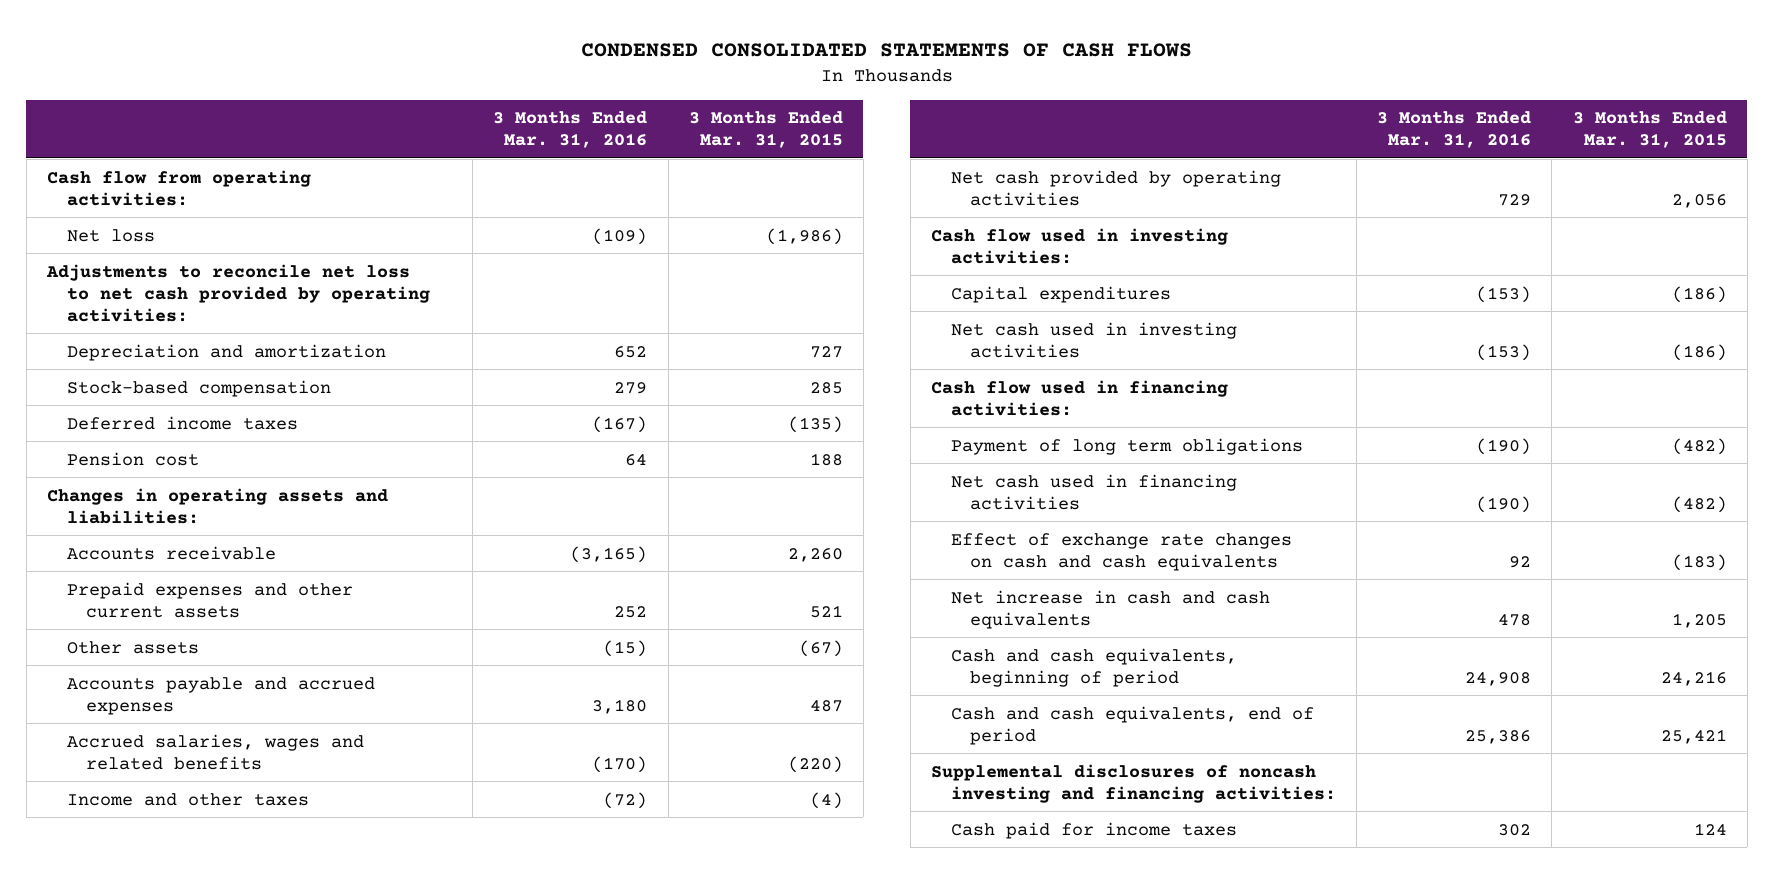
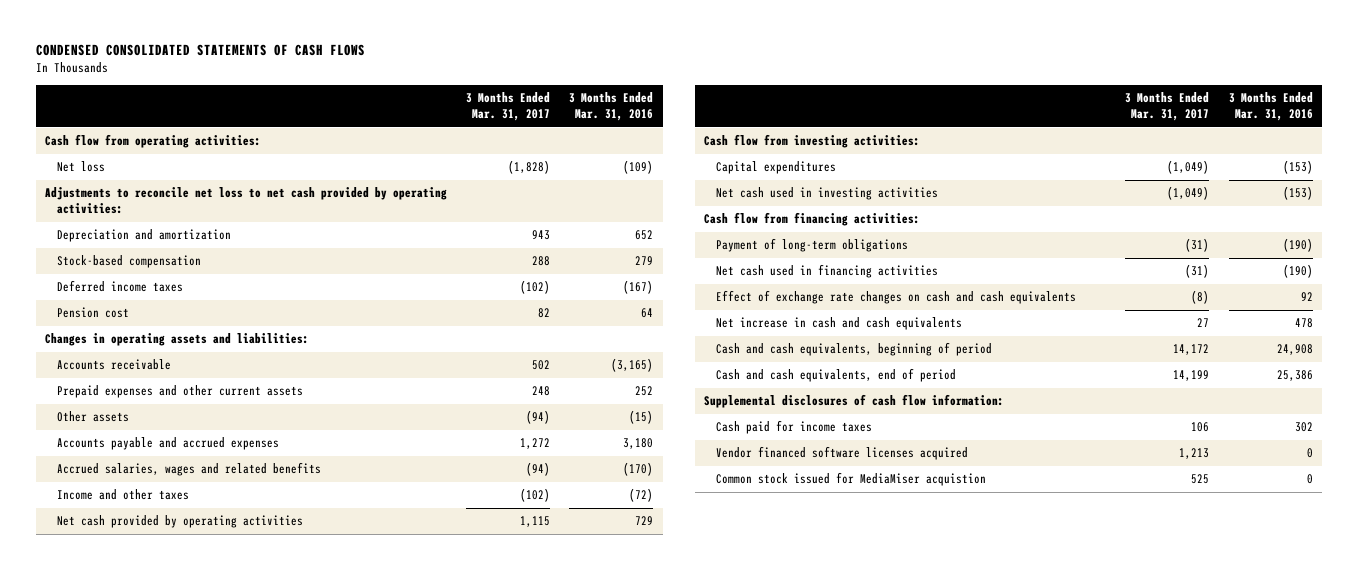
- | 3 Months Ended Mar. 31, 2016 | 3 Months Ended Mar. 31, 2015
+ | 3 Months Ended Mar. 31, 2017 | 3 Months Ended Mar. 31, 2016
- Cash flow used in investing activities:
+ Cash flow from investing activities:
- Cash flow used in financing activities:
- Payment of long term obligations | (190) | (482)
+ Cash flow from financing activities:
+ Payment of long-term obligations | (31) | (190)
- Supplemental disclosures of noncash investing and financing activities:
+ Supplemental disclosures of cash flow information:
+ Vendor financed software licenses acquired | 1,213 | 0
+ Common stock issued for MediaMiser acquistion | 525 | 0

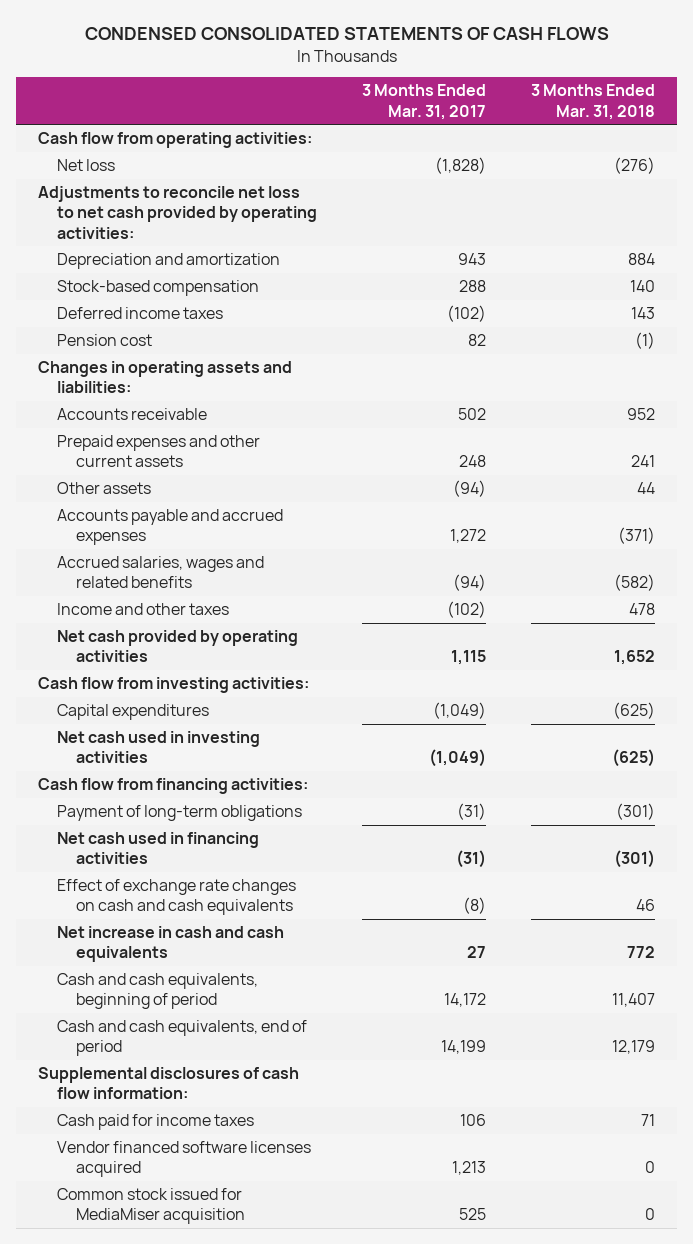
- | 3 Months Ended Mar. 31, 2017 | 3 Months Ended Mar. 31, 2016
+ | 3 Months Ended Mar. 31, 2017 | 3 Months Ended Mar. 31, 2018
- Common stock issued for MediaMiser acquistion | 525 | 0
+ Common stock issued for MediaMiser acquisition | 525 | 0

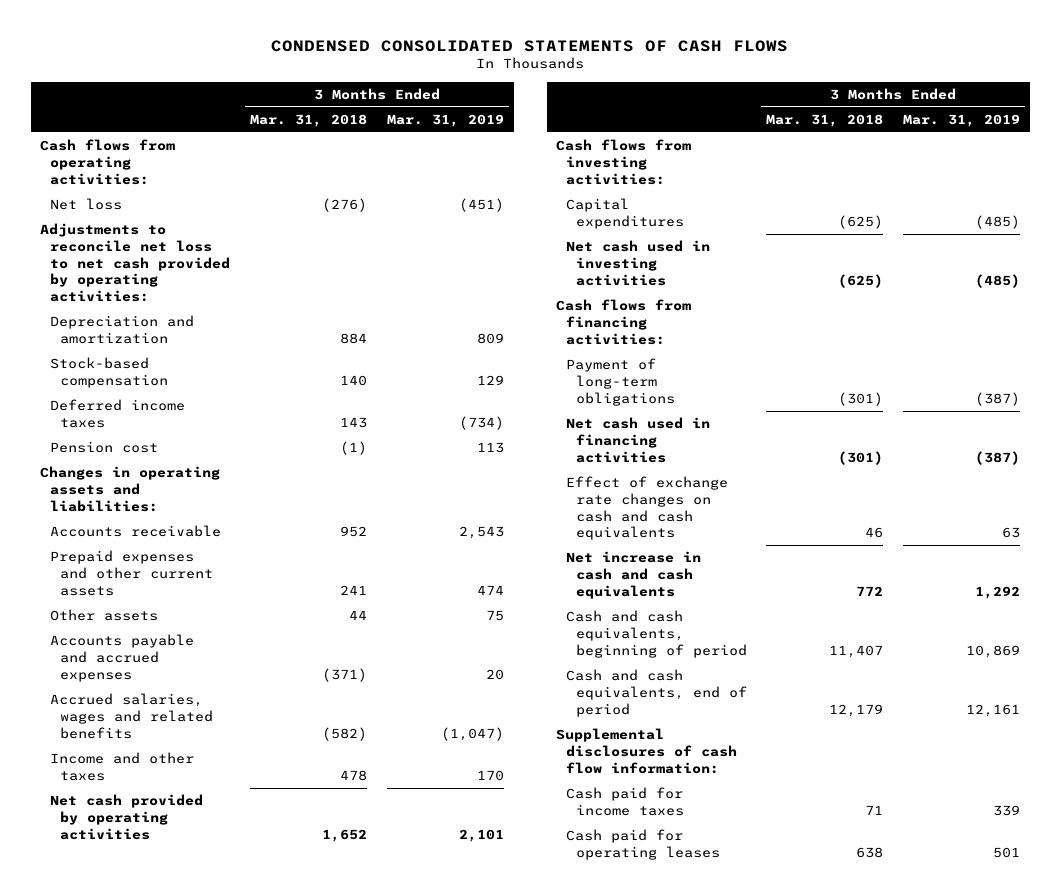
- | 3 Months Ended Mar. 31, 2017 | 3 Months Ended Mar. 31, 2018
+ | 3 Months Ended Mar. 31, 2018 | 3 Months Ended Mar. 31, 2019
- Cash flow from operating activities:
+ Cash flows from operating activities:
- Cash flow from investing activities:
+ Cash flows from investing activities:
- Cash flow from financing activities:
+ Cash flows from financing activities:
- Vendor financed software licenses acquired | 1,213 | 0
- Common stock issued for MediaMiser acquisition | 525 | 0
+ Cash paid for operating leases | 638 | 501

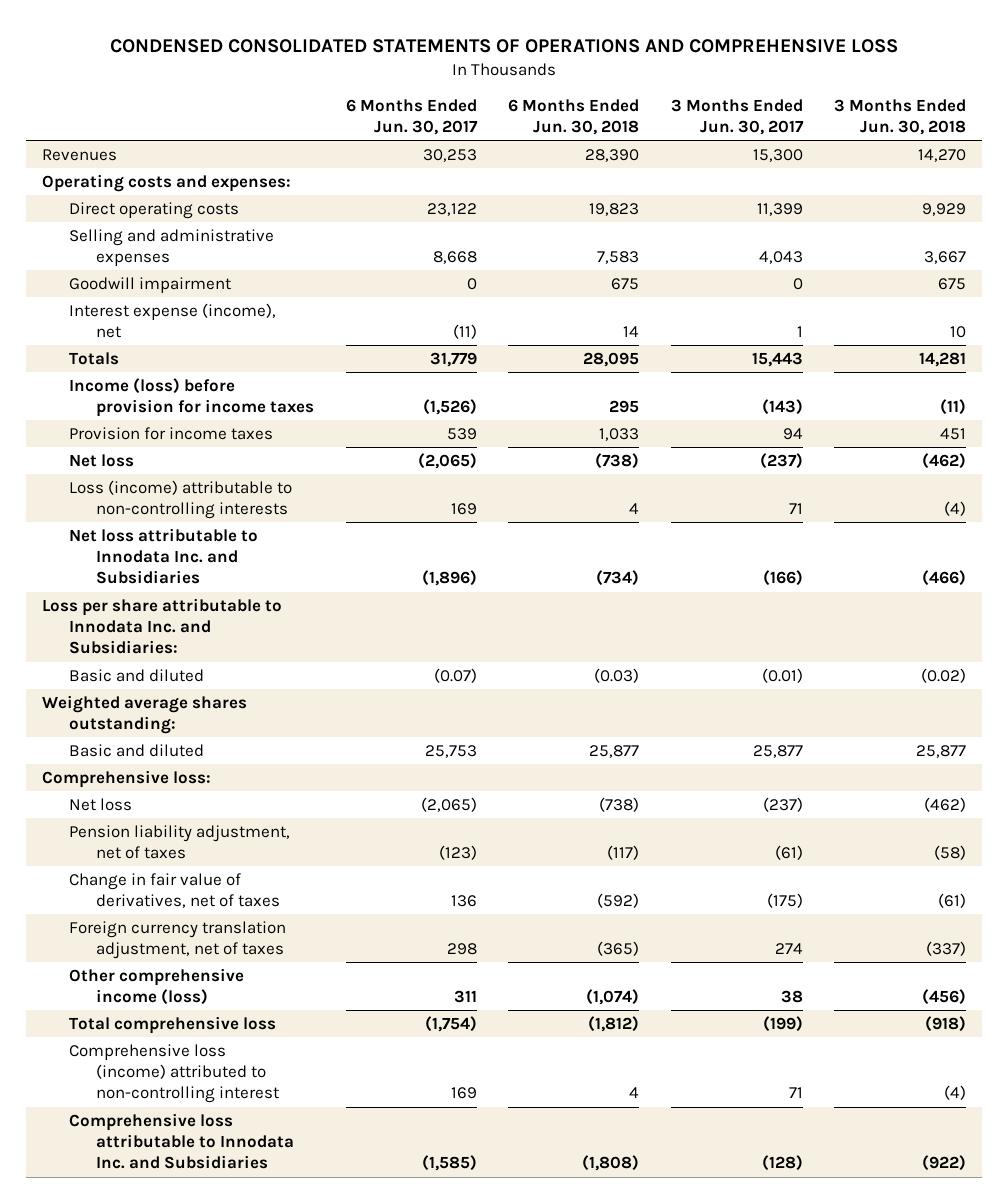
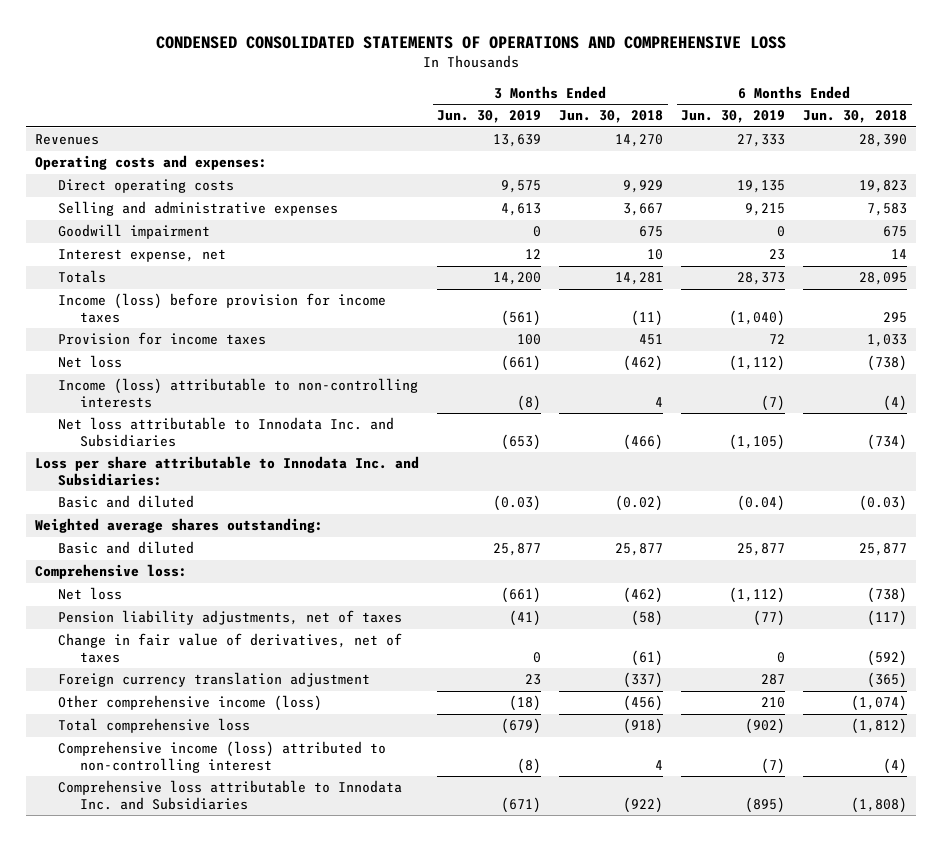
- | 6 Months Ended Jun. 30, 2017 | 6 Months Ended Jun. 30, 2018 | 3 Months Ended Jun. 30, 2017 | 3 Months Ended Jun. 30, 2018
+ | 3 Months Ended Jun. 30, 2019 | 3 Months Ended Jun. 30, 2018 | 6 Months Ended Jun. 30, 2019 | 6 Months Ended Jun. 30, 2018
- Interest expense (income), net | (11) | 14 | 1 | 10
+ Interest expense, net | 12 | 10 | 23 | 14
- Loss (income) attributable to non-controlling interests | 169 | 4 | 71 | (4)
+ Income (loss) attributable to non-controlling interests | (8) | 4 | (7) | (4)
- Pension liability adjustment, net of taxes | (123) | (117) | (61) | (58)
+ Pension liability adjustments, net of taxes | (41) | (58) | (77) | (117)
- Foreign currency translation adjustment, net of taxes | 298 | (365) | 274 | (337)
+ Foreign currency translation adjustment | 23 | (337) | 287 | (365)
- Comprehensive loss (income) attributed to non-controlling interest | 169 | 4 | 71 | (4)
+ Comprehensive income (loss) attributed to non-controlling interest | (8) | 4 | (7) | (4)

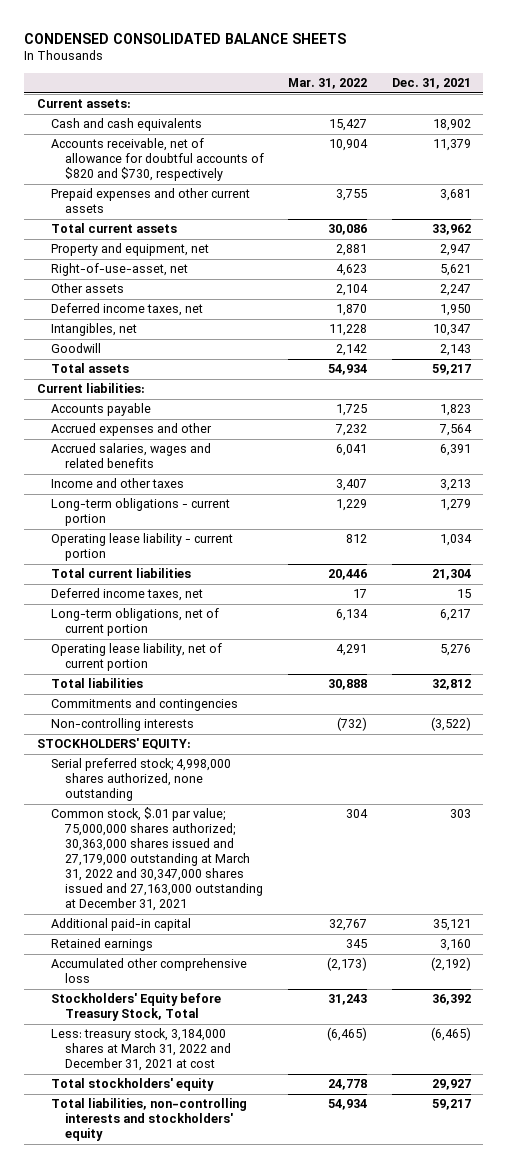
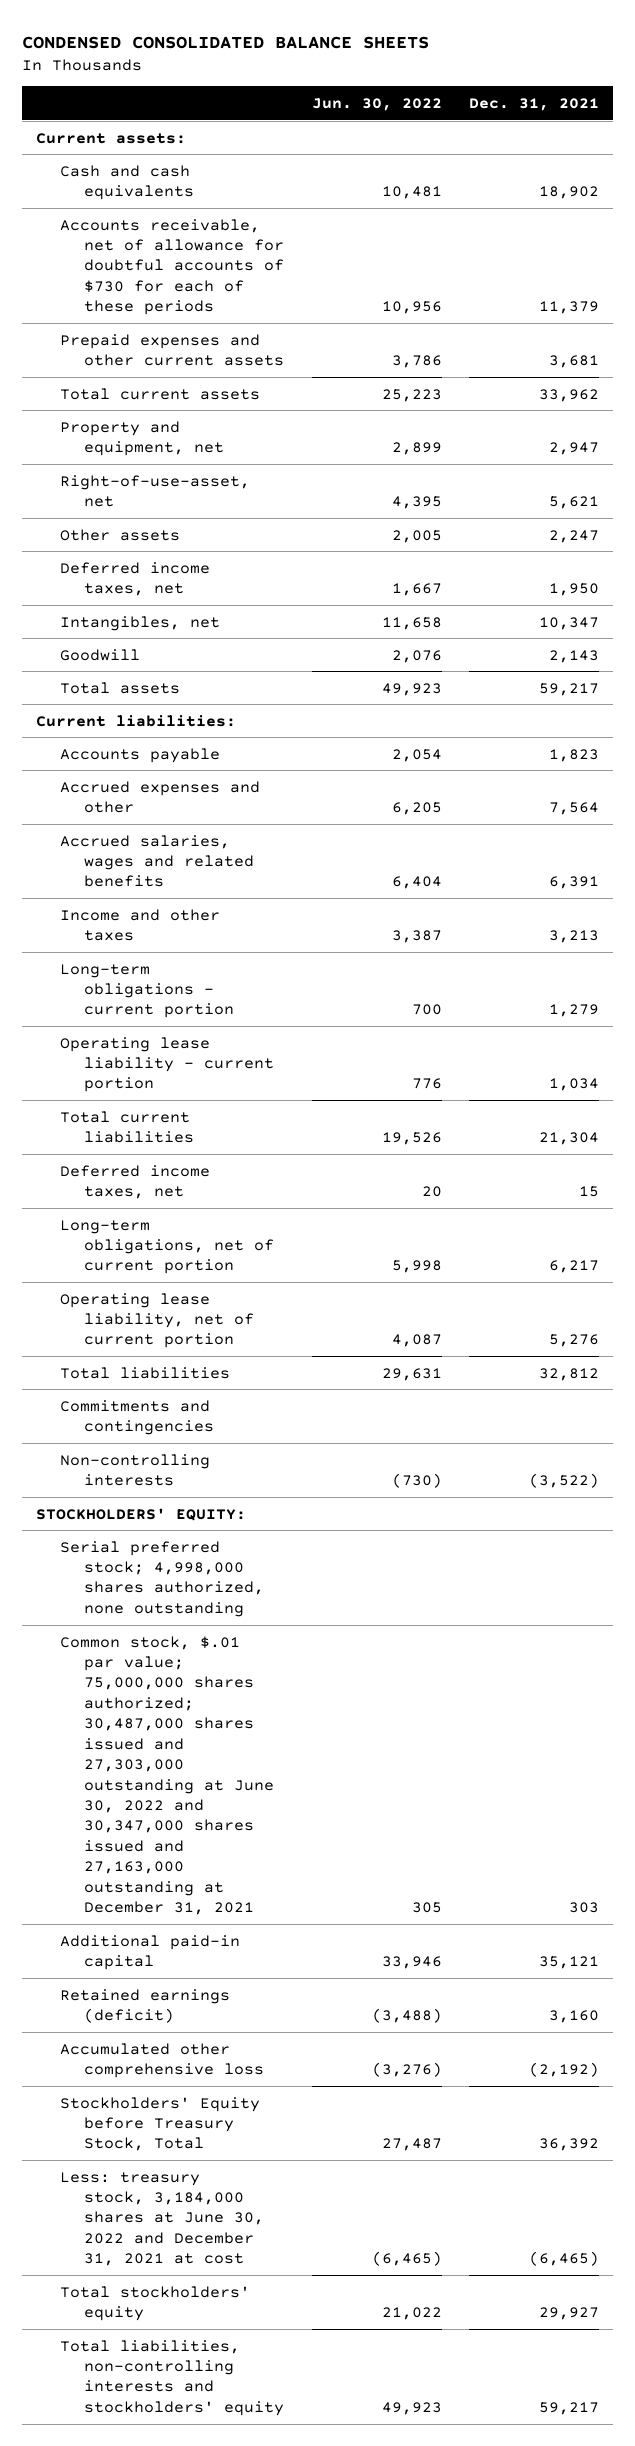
- | Mar. 31, 2022 | Dec. 31, 2021
+ | Jun. 30, 2022 | Dec. 31, 2021
- Accounts receivable, net of allowance for doubtful accounts of $820 and $730, respectively | 10,904 | 11,379
+ Accounts receivable, net of allowance for doubtful accounts of $730 for each of these periods | 10,956 | 11,379
- Common stock, $.01 par value; 75,000,000 shares authorized; 30,363,000 shares issued and 27,179,000 outstanding at March 31, 2022 and 30,347,000 shares issued and 27,163,000 outstanding at December 31, 2021 | 304 | 303
+ Common stock, $.01 par value; 75,000,000 shares authorized; 30,487,000 shares issued and 27,303,000 outstanding at June 30, 2022 and 30,347,000 shares issued and 27,163,000 outstanding at December 31, 2021 | 305 | 303
- Retained earnings | 345 | 3,160
+ Retained earnings (deficit) | (3,488) | 3,160
- Less: treasury stock, 3,184,000 shares at March 31, 2022 and December 31, 2021 at cost | (6,465) | (6,465)
+ Less: treasury stock, 3,184,000 shares at June 30, 2022 and December 31, 2021 at cost | (6,465) | (6,465)

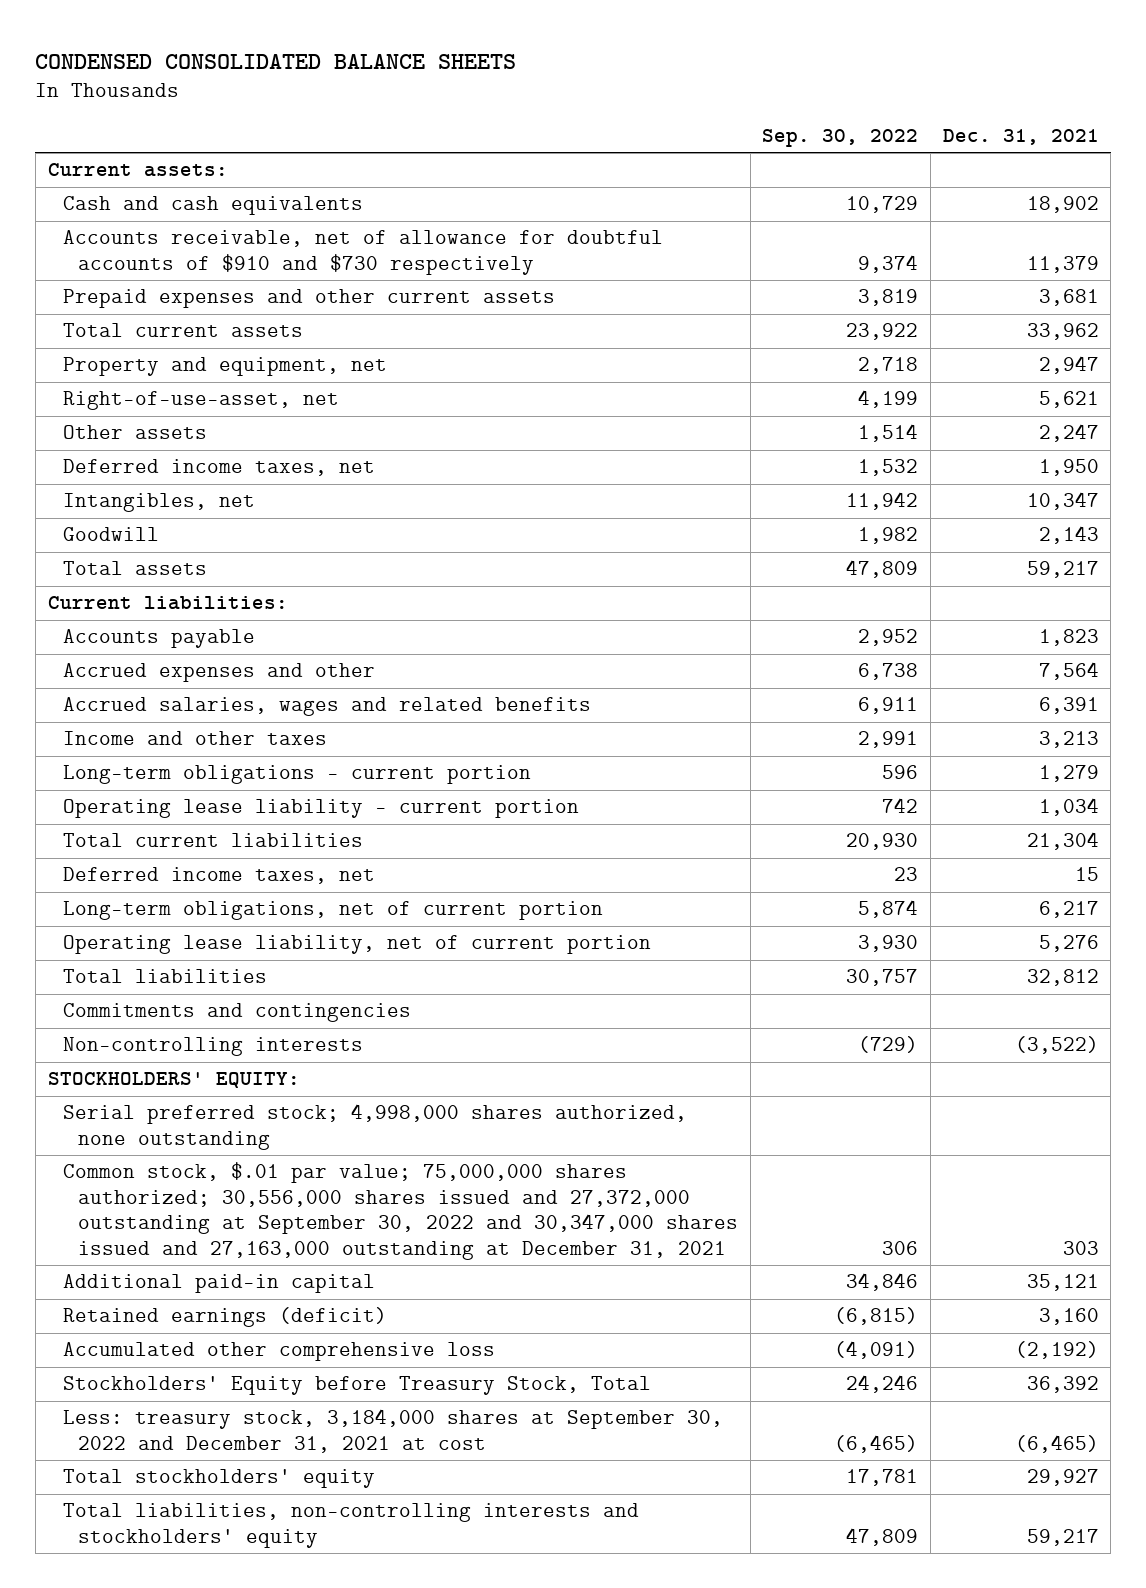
- | Jun. 30, 2022 | Dec. 31, 2021
+ | Sep. 30, 2022 | Dec. 31, 2021
- Accounts receivable, net of allowance for doubtful accounts of $730 for each of these periods | 10,956 | 11,379
+ Accounts receivable, net of allowance for doubtful accounts of $910 and $730 respectively | 9,374 | 11,379
- Common stock, $.01 par value; 75,000,000 shares authorized; 30,487,000 shares issued and 27,303,000 outstanding at June 30, 2022 and 30,347,000 shares issued and 27,163,000 outstanding at December 31, 2021 | 305 | 303
+ Common stock, $.01 par value; 75,000,000 shares authorized; 30,556,000 shares issued and 27,372,000 outstanding at September 30, 2022 and 30,347,000 shares issued and 27,163,000 outstanding at December 31, 2021 | 306 | 303
- Less: treasury stock, 3,184,000 shares at June 30, 2022 and December 31, 2021 at cost | (6,465) | (6,465)
+ Less: treasury stock, 3,184,000 shares at September 30, 2022 and December 31, 2021 at cost | (6,465) | (6,465)

